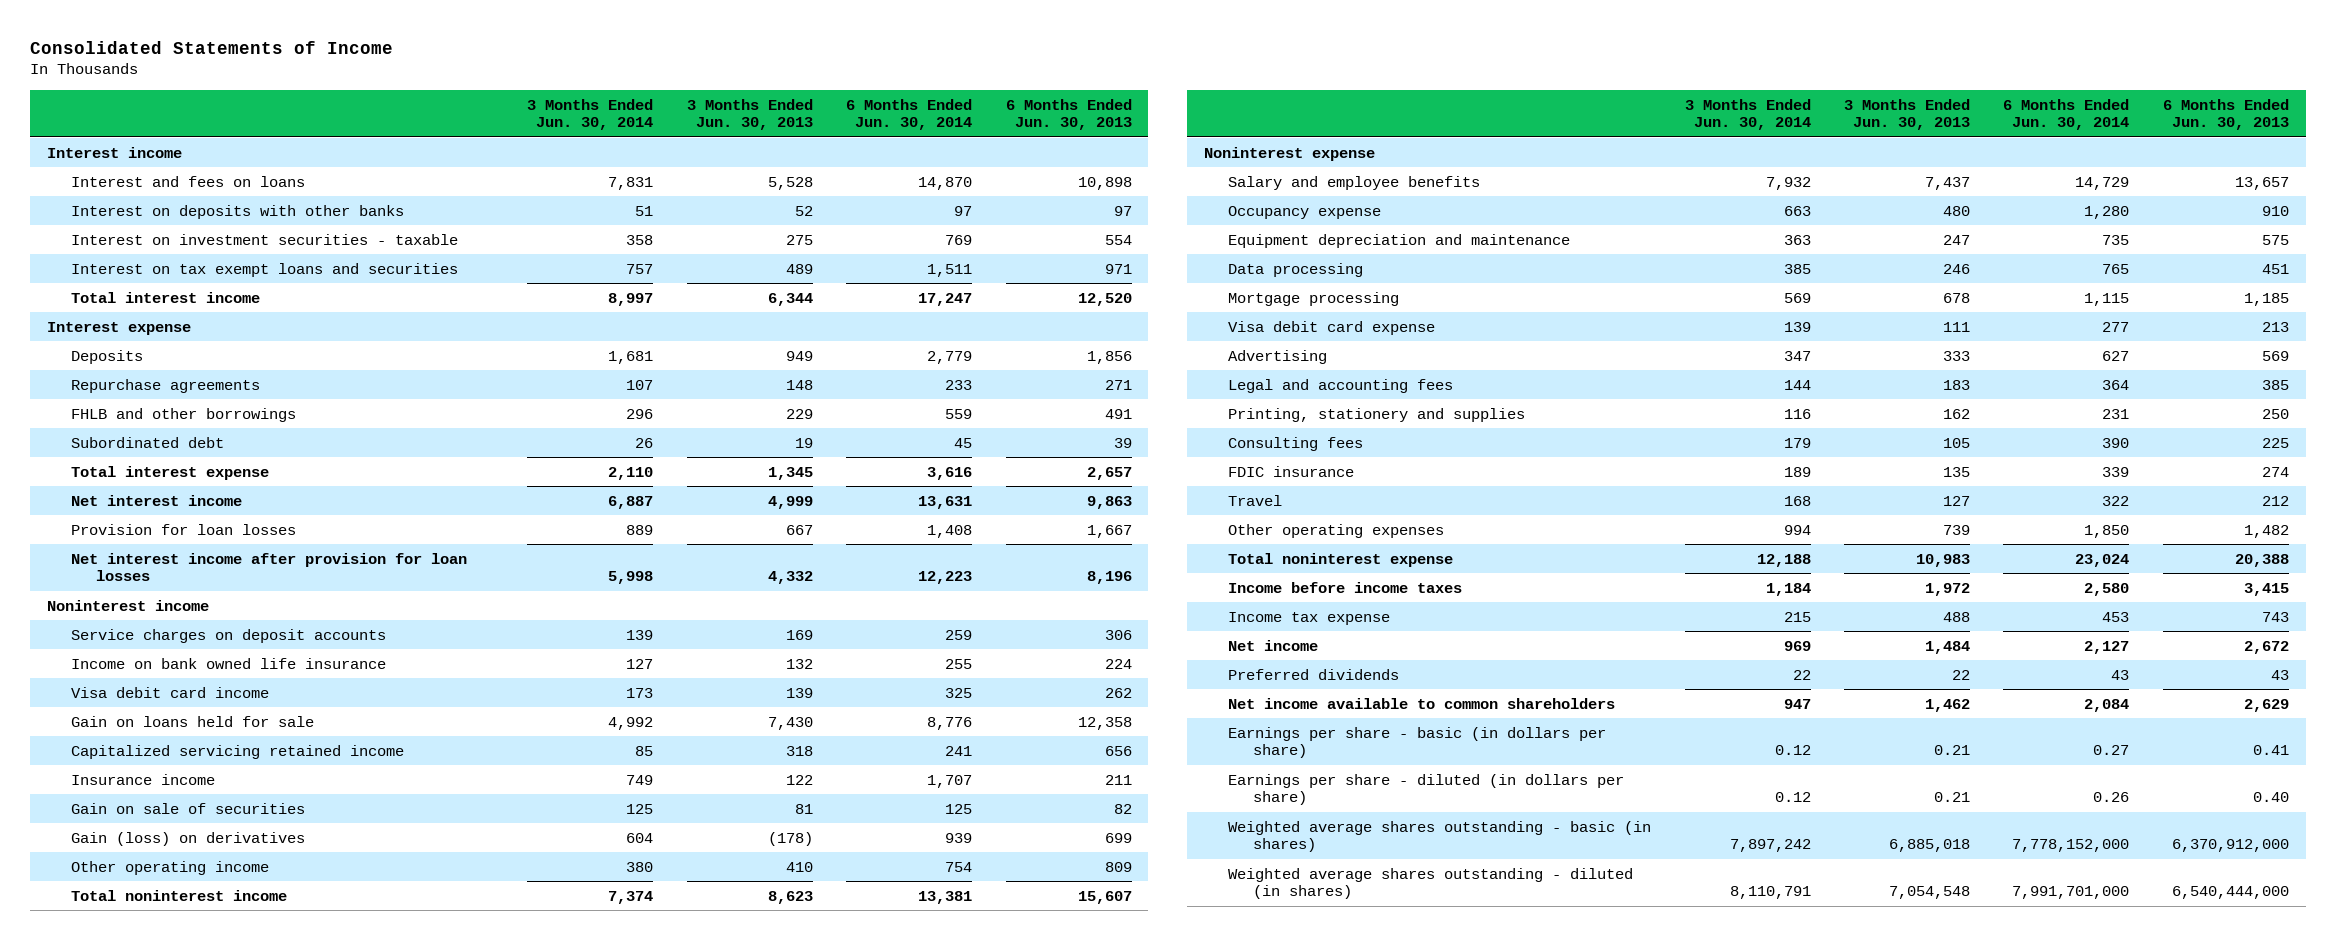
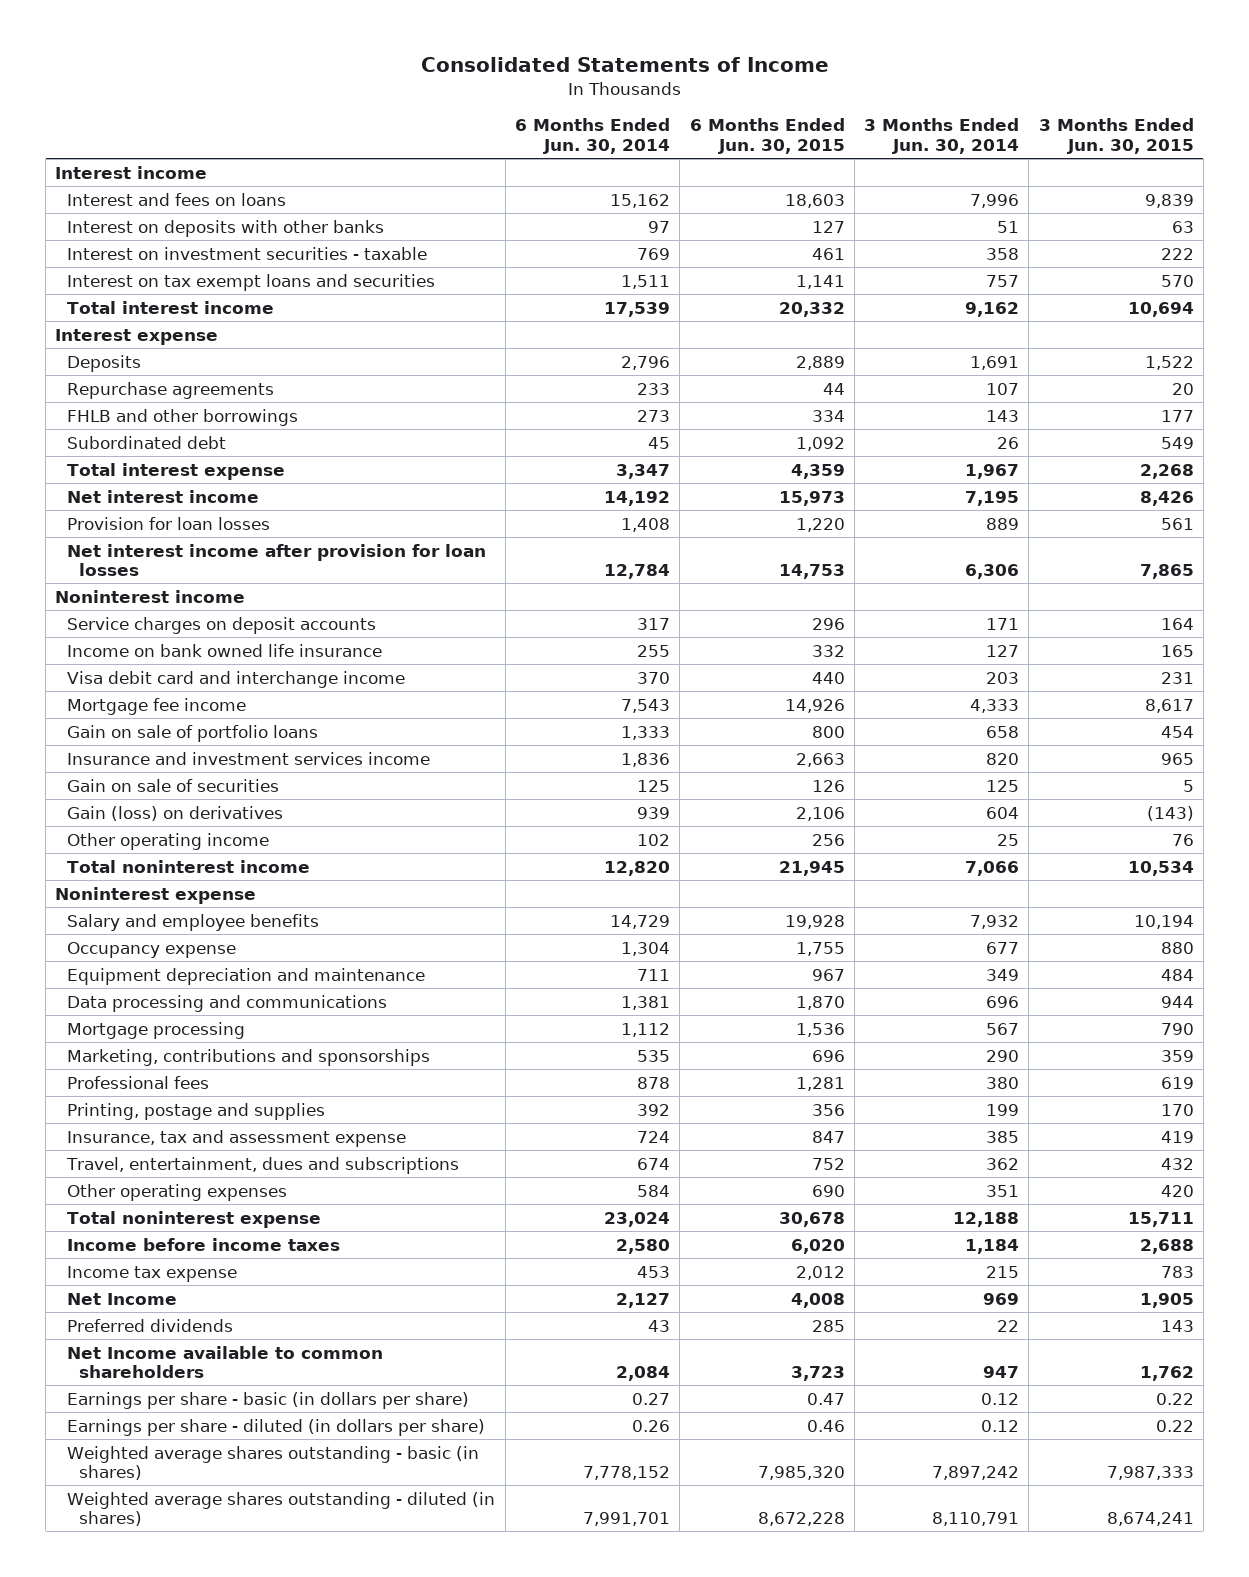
- | 3 Months Ended Jun. 30, 2014 | 3 Months Ended Jun. 30, 2013 | 6 Months Ended Jun. 30, 2014 | 6 Months Ended Jun. 30, 2013
+ | 6 Months Ended Jun. 30, 2014 | 6 Months Ended Jun. 30, 2015 | 3 Months Ended Jun. 30, 2014 | 3 Months Ended Jun. 30, 2015
- Interest and fees on loans | 7,831 | 5,528 | 14,870 | 10,898
+ Interest and fees on loans | 15,162 | 18,603 | 7,996 | 9,839
- Total interest income | 8,997 | 6,344 | 17,247 | 12,520
+ Total interest income | 17,539 | 20,332 | 9,162 | 10,694
- Deposits | 1,681 | 949 | 2,779 | 1,856
+ Deposits | 2,796 | 2,889 | 1,691 | 1,522
- FHLB and other borrowings | 296 | 229 | 559 | 491
+ FHLB and other borrowings | 273 | 334 | 143 | 177
- Total interest expense | 2,110 | 1,345 | 3,616 | 2,657
- Net interest income | 6,887 | 4,999 | 13,631 | 9,863
+ Total interest expense | 3,347 | 4,359 | 1,967 | 2,268
+ Net interest income | 14,192 | 15,973 | 7,195 | 8,426
- Net interest income after provision for loan losses | 5,998 | 4,332 | 12,223 | 8,196
+ Net interest income after provision for loan losses | 12,784 | 14,753 | 6,306 | 7,865
- Service charges on deposit accounts | 139 | 169 | 259 | 306
+ Service charges on deposit accounts | 317 | 296 | 171 | 164
- Visa debit card income | 173 | 139 | 325 | 262
- Gain on loans held for sale | 4,992 | 7,430 | 8,776 | 12,358
- Capitalized servicing retained income | 85 | 318 | 241 | 656
- Insurance income | 749 | 122 | 1,707 | 211
+ Visa debit card and interchange income | 370 | 440 | 203 | 231
+ Mortgage fee income | 7,543 | 14,926 | 4,333 | 8,617
+ Gain on sale of portfolio loans | 1,333 | 800 | 658 | 454
+ Insurance and investment services income | 1,836 | 2,663 | 820 | 965
- Other operating income | 380 | 410 | 754 | 809
- Total noninterest income | 7,374 | 8,623 | 13,381 | 15,607
+ Other operating income | 102 | 256 | 25 | 76
+ Total noninterest income | 12,820 | 21,945 | 7,066 | 10,534
- Occupancy expense | 663 | 480 | 1,280 | 910
- Equipment depreciation and maintenance | 363 | 247 | 735 | 575
- Data processing | 385 | 246 | 765 | 451
- Mortgage processing | 569 | 678 | 1,115 | 1,185
- Visa debit card expense | 139 | 111 | 277 | 213
- Advertising | 347 | 333 | 627 | 569
- Legal and accounting fees | 144 | 183 | 364 | 385
- Printing, stationery and supplies | 116 | 162 | 231 | 250
- Consulting fees | 179 | 105 | 390 | 225
- FDIC insurance | 189 | 135 | 339 | 274
- Travel | 168 | 127 | 322 | 212
- Other operating expenses | 994 | 739 | 1,850 | 1,482
+ Occupancy expense | 1,304 | 1,755 | 677 | 880
+ Equipment depreciation and maintenance | 711 | 967 | 349 | 484
+ Data processing and communications | 1,381 | 1,870 | 696 | 944
+ Mortgage processing | 1,112 | 1,536 | 567 | 790
+ Marketing, contributions and sponsorships | 535 | 696 | 290 | 359
+ Professional fees | 878 | 1,281 | 380 | 619
+ Printing, postage and supplies | 392 | 356 | 199 | 170
+ Insurance, tax and assessment expense | 724 | 847 | 385 | 419
+ Travel, entertainment, dues and subscriptions | 674 | 752 | 362 | 432
+ Other operating expenses | 584 | 690 | 351 | 420
- Net income | 969 | 1,484 | 2,127 | 2,672
+ Net Income | 2,127 | 4,008 | 969 | 1,905
- Net income available to common shareholders | 947 | 1,462 | 2,084 | 2,629
+ Net Income available to common shareholders | 2,084 | 3,723 | 947 | 1,762
- Weighted average shares outstanding - basic (in shares) | 7,897,242 | 6,885,018 | 7,778,152,000 | 6,370,912,000
- Weighted average shares outstanding - diluted (in shares) | 8,110,791 | 7,054,548 | 7,991,701,000 | 6,540,444,000
+ Weighted average shares outstanding - basic (in shares) | 7,778,152 | 7,985,320 | 7,897,242 | 7,987,333
+ Weighted average shares outstanding - diluted (in shares) | 7,991,701 | 8,672,228 | 8,110,791 | 8,674,241

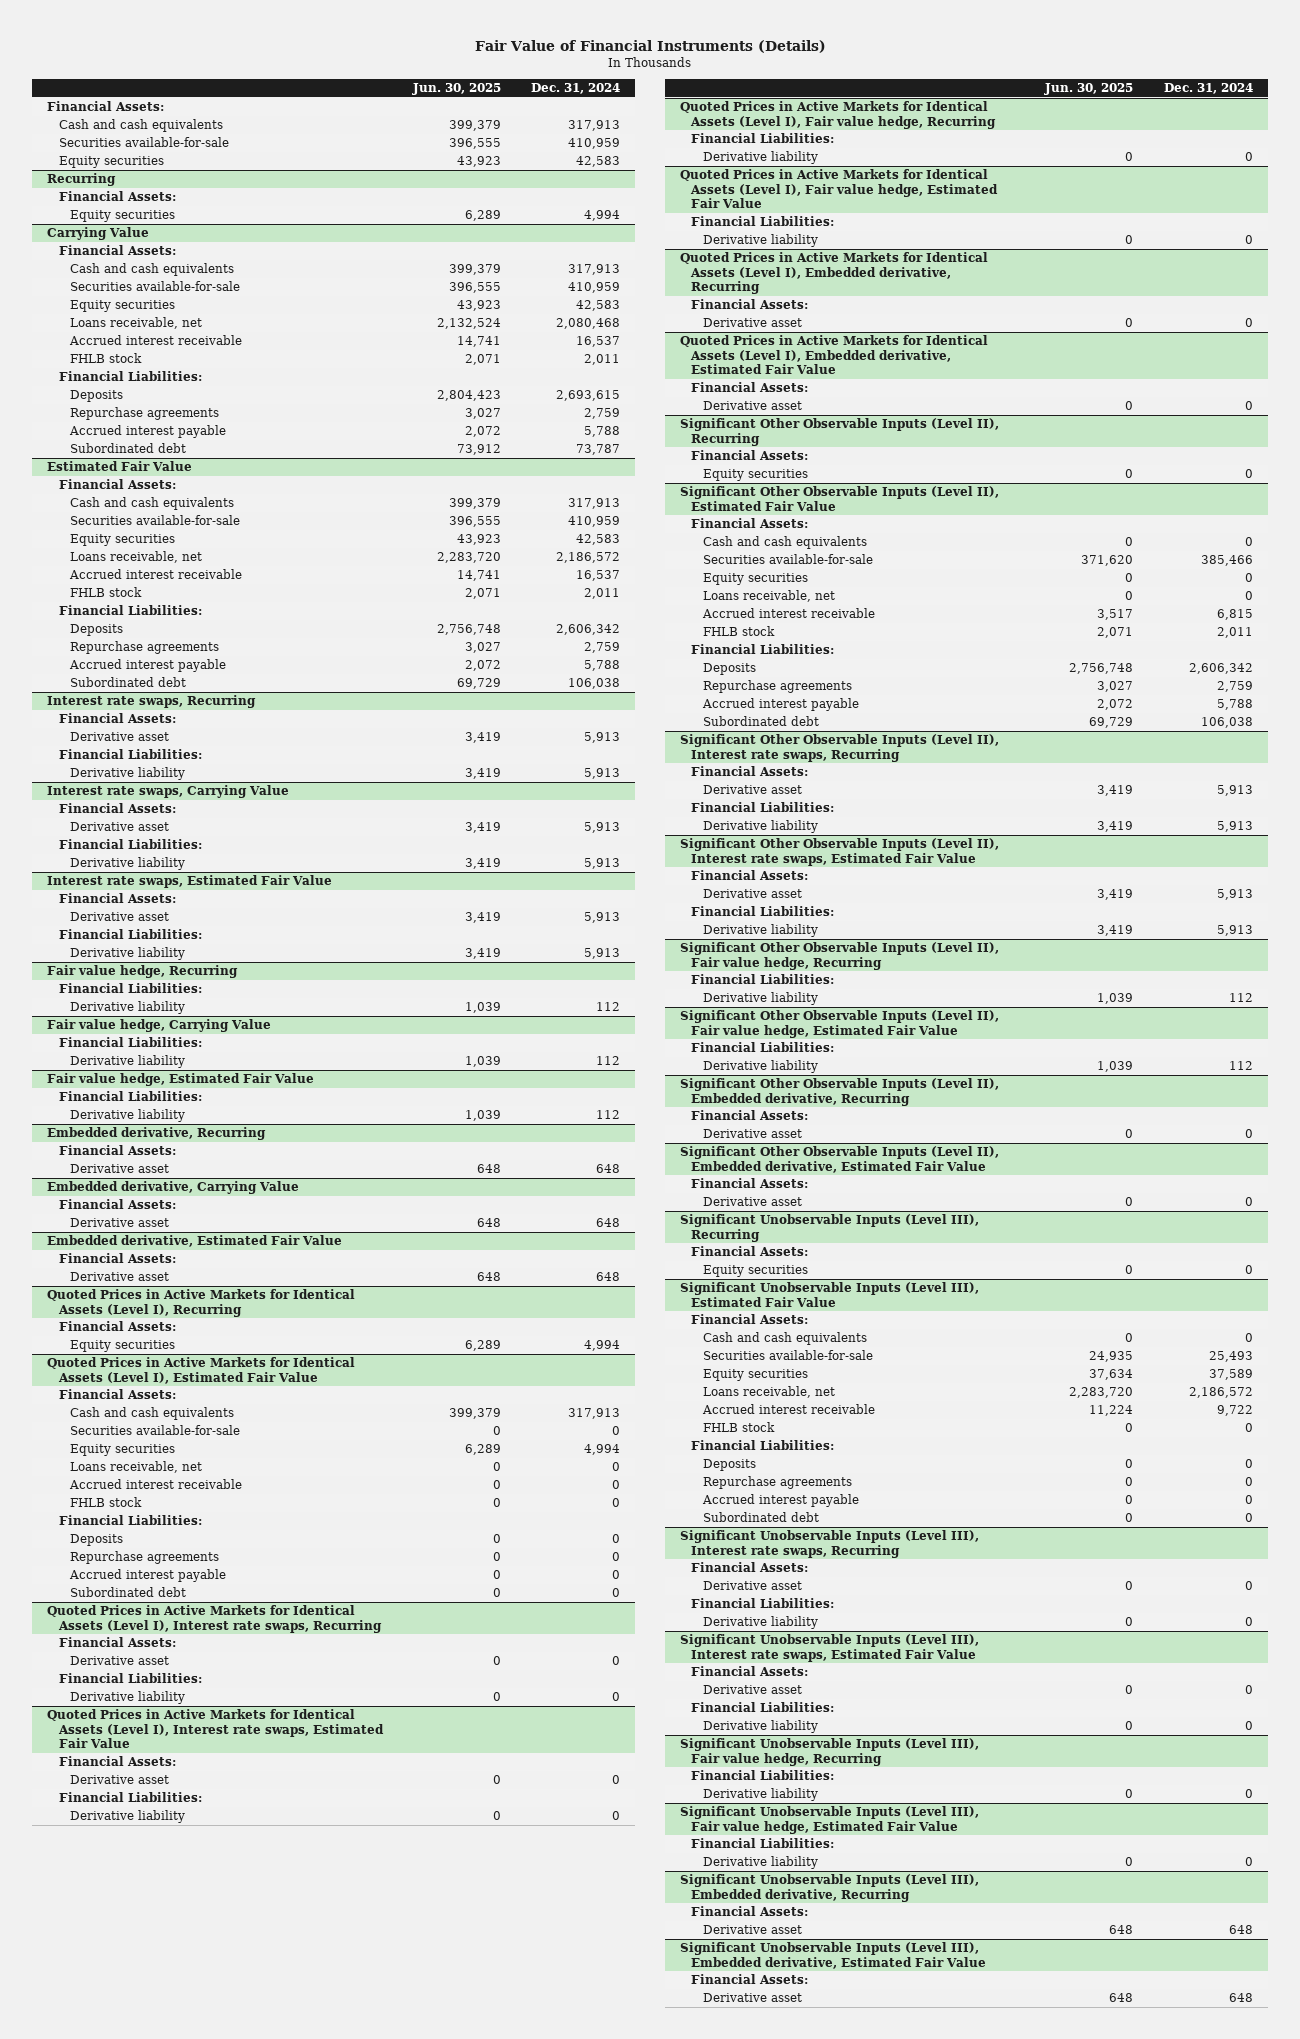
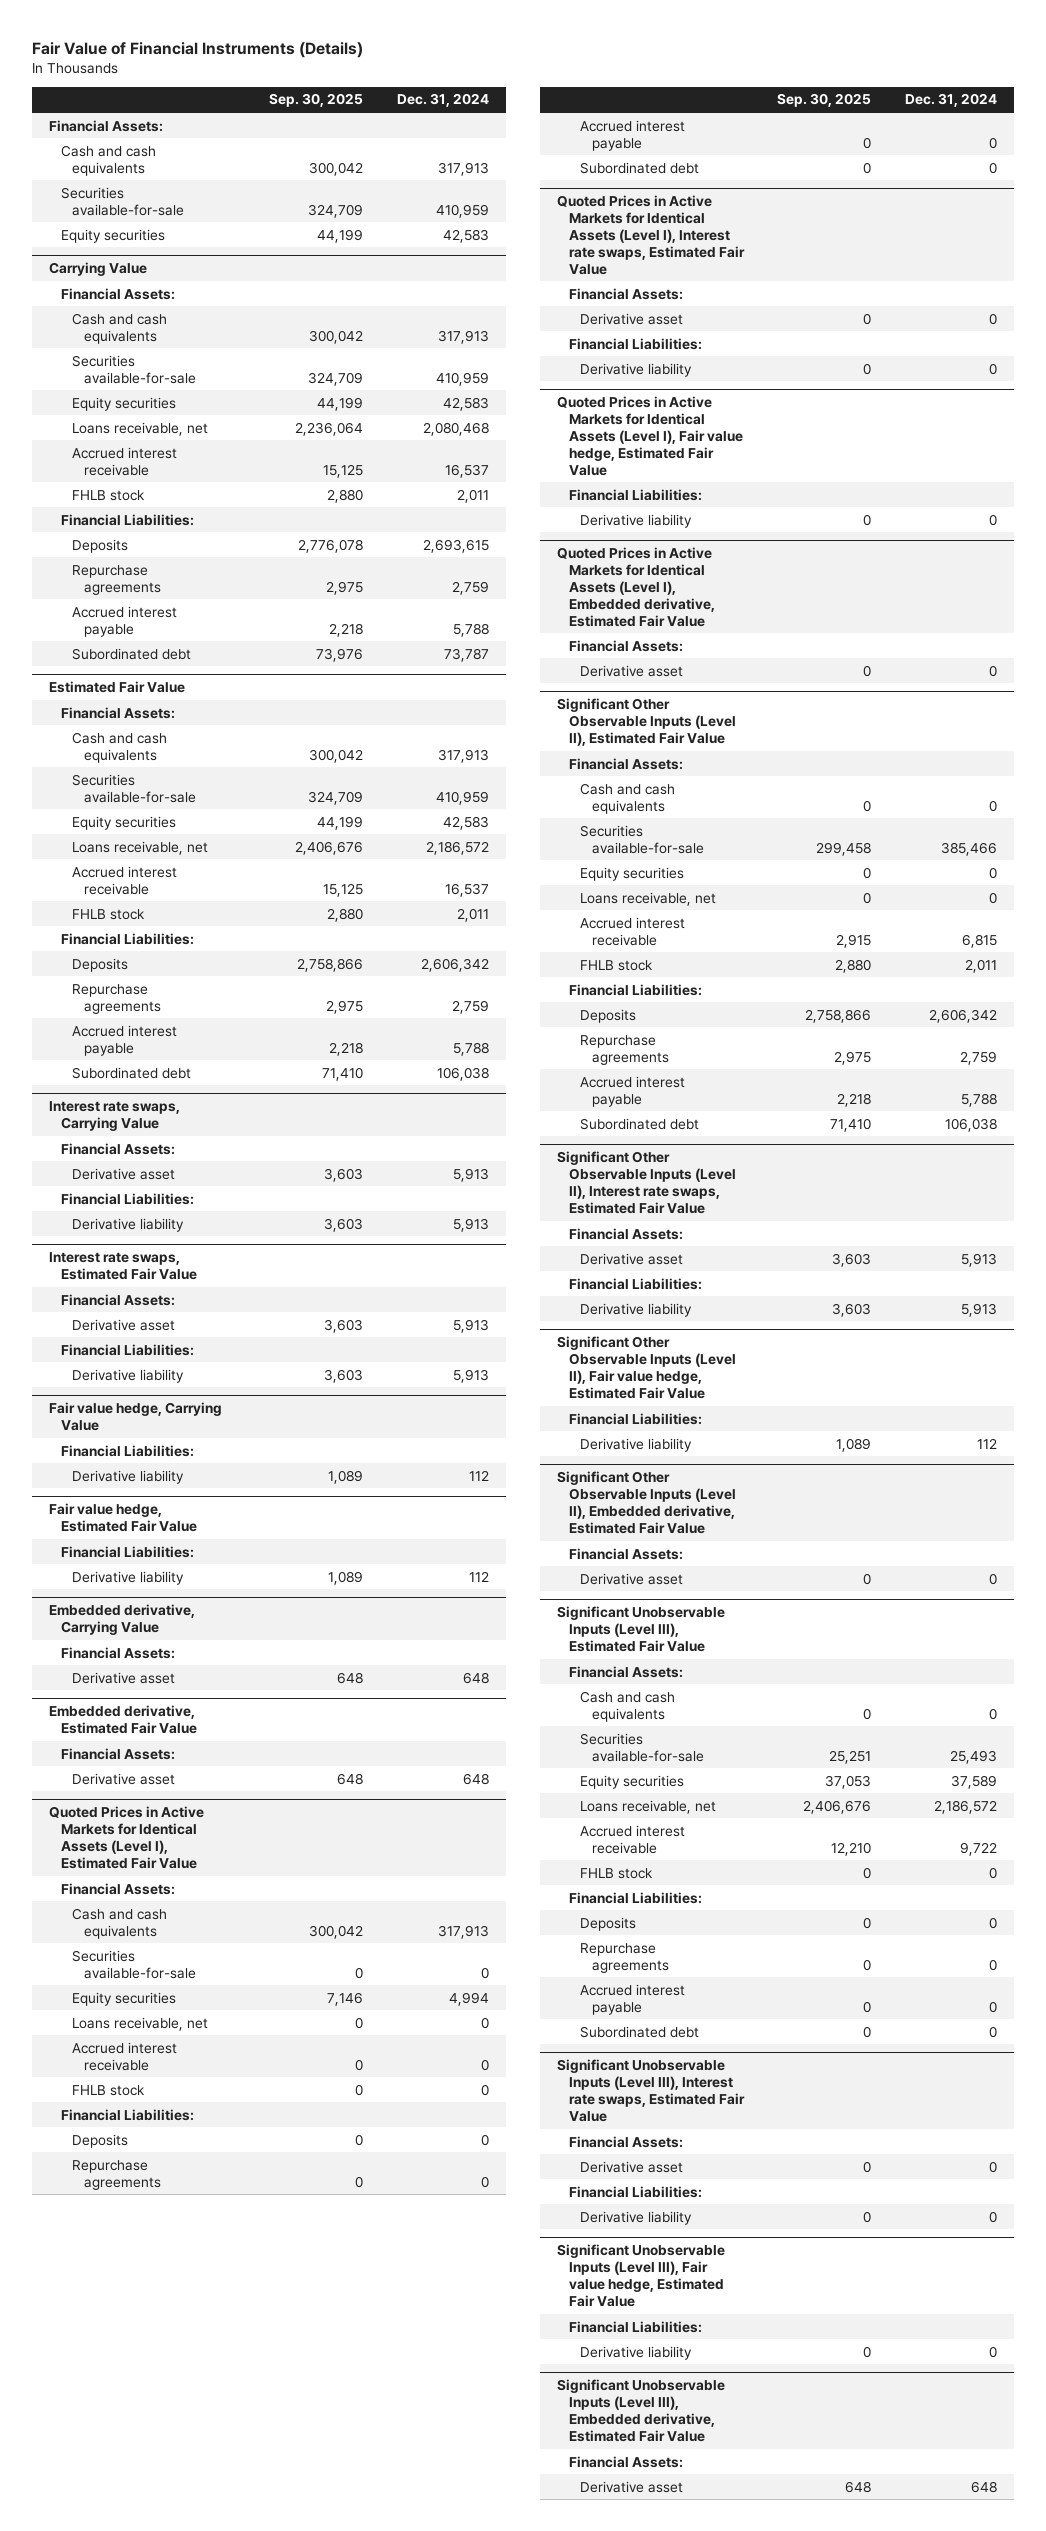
- | Jun. 30, 2025 | Dec. 31, 2024
+ | Sep. 30, 2025 | Dec. 31, 2024
- Recurring
- Financial Assets:
- Equity securities | 6,289 | 4,994
- Interest rate swaps, Recurring
- Financial Assets:
- Derivative asset | 3,419 | 5,913
- Financial Liabilities:
- Derivative liability | 3,419 | 5,913
- Fair value hedge, Recurring
- Financial Liabilities:
- Derivative liability | 1,039 | 112
- Embedded derivative, Recurring
- Financial Assets:
- Derivative asset | 648 | 648
- Quoted Prices in Active Markets for Identical Assets (Level I), Recurring
- Financial Assets:
- Equity securities | 6,289 | 4,994
- Quoted Prices in Active Markets for Identical Assets (Level I), Interest rate swaps, Recurring
- Financial Assets:
- Derivative asset | 0 | 0
- Financial Liabilities:
- Derivative liability | 0 | 0
- Quoted Prices in Active Markets for Identical Assets (Level I), Fair value hedge, Recurring
- Financial Liabilities:
- Derivative liability | 0 | 0
- Quoted Prices in Active Markets for Identical Assets (Level I), Embedded derivative, Recurring
- Financial Assets:
- Derivative asset | 0 | 0
- Significant Other Observable Inputs (Level II), Recurring
- Financial Assets:
- Equity securities | 0 | 0
- Significant Other Observable Inputs (Level II), Interest rate swaps, Recurring
- Financial Assets:
- Derivative asset | 3,419 | 5,913
- Financial Liabilities:
- Derivative liability | 3,419 | 5,913
- Significant Other Observable Inputs (Level II), Fair value hedge, Recurring
- Financial Liabilities:
- Derivative liability | 1,039 | 112
- Significant Other Observable Inputs (Level II), Embedded derivative, Recurring
- Financial Assets:
- Derivative asset | 0 | 0
- Significant Unobservable Inputs (Level III), Recurring
- Financial Assets:
- Equity securities | 0 | 0
- Significant Unobservable Inputs (Level III), Interest rate swaps, Recurring
- Financial Assets:
- Derivative asset | 0 | 0
- Financial Liabilities:
- Derivative liability | 0 | 0
- Significant Unobservable Inputs (Level III), Fair value hedge, Recurring
- Financial Liabilities:
- Derivative liability | 0 | 0
- Significant Unobservable Inputs (Level III), Embedded derivative, Recurring
- Financial Assets:
- Derivative asset | 648 | 648

